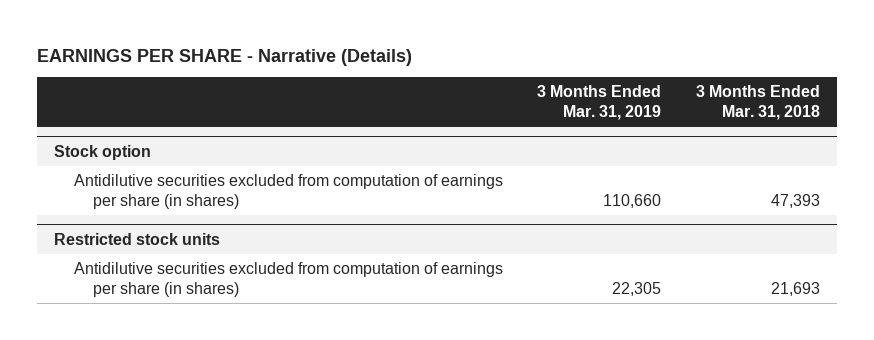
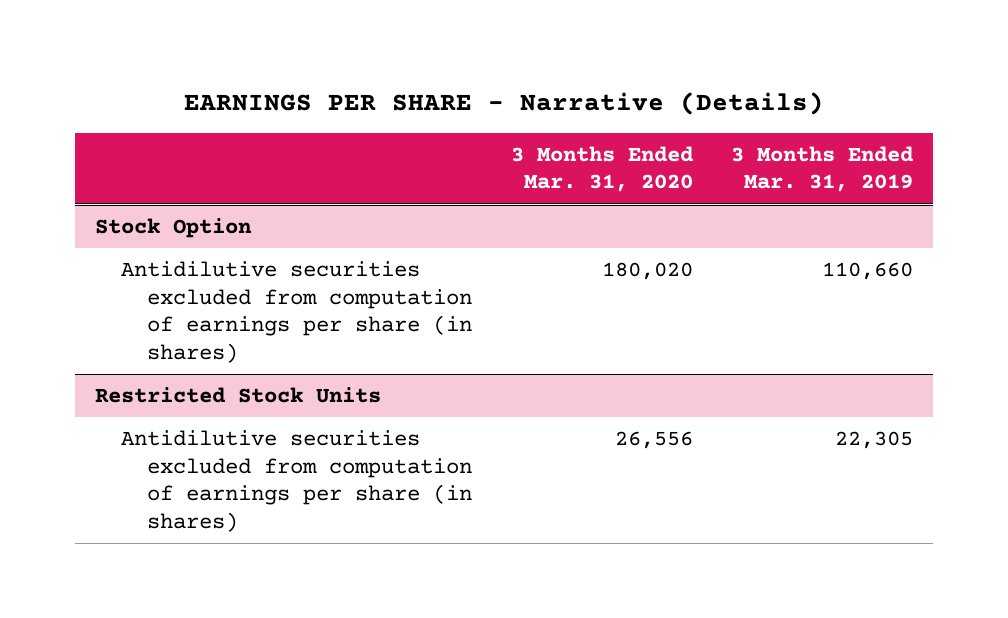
- | 3 Months Ended Mar. 31, 2019 | 3 Months Ended Mar. 31, 2018
+ | 3 Months Ended Mar. 31, 2020 | 3 Months Ended Mar. 31, 2019
- Stock option
+ Stock Option
- Restricted stock units
+ Restricted Stock Units

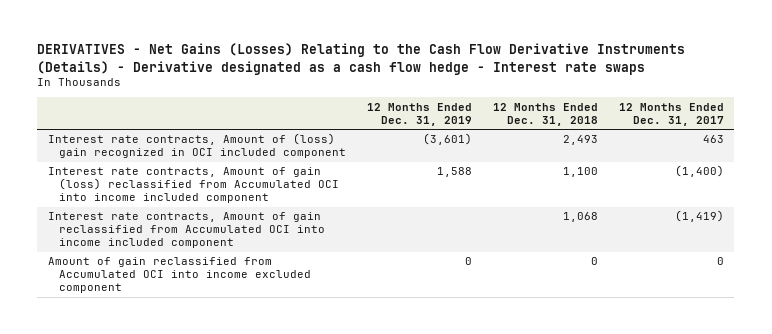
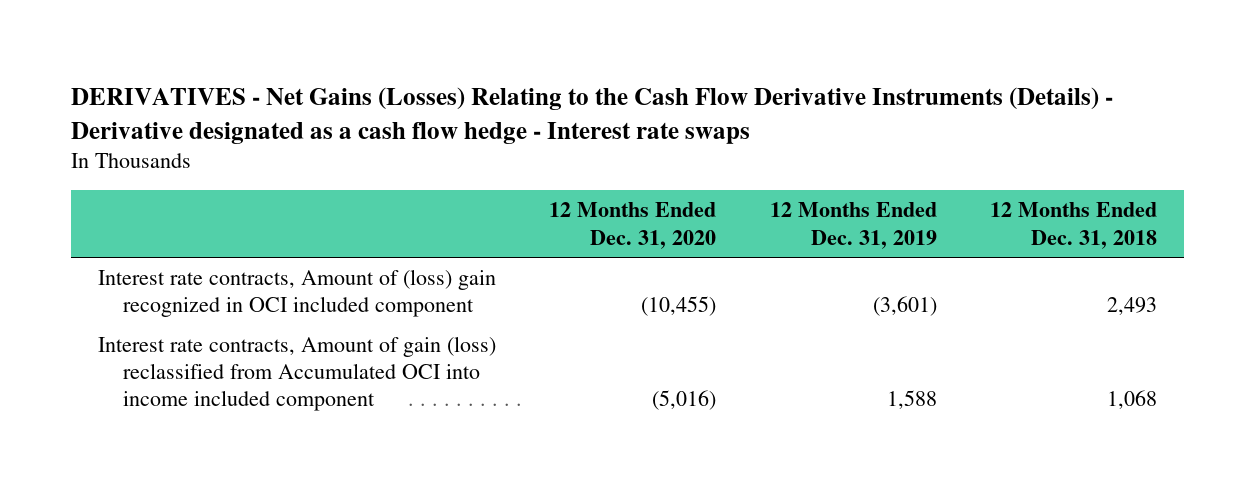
- | 12 Months Ended Dec. 31, 2019 | 12 Months Ended Dec. 31, 2018 | 12 Months Ended Dec. 31, 2017
+ | 12 Months Ended Dec. 31, 2020 | 12 Months Ended Dec. 31, 2019 | 12 Months Ended Dec. 31, 2018
- Interest rate contracts, Amount of gain (loss) reclassified from Accumulated OCI into income included component | 1,588 | 1,100 | (1,400)
- Interest rate contracts, Amount of gain reclassified from Accumulated OCI into income included component | | 1,068 | (1,419)
- Amount of gain reclassified from Accumulated OCI into income excluded component | 0 | 0 | 0
+ Interest rate contracts, Amount of gain (loss) reclassified from Accumulated OCI into income included component | (5,016) | 1,588 | 1,068

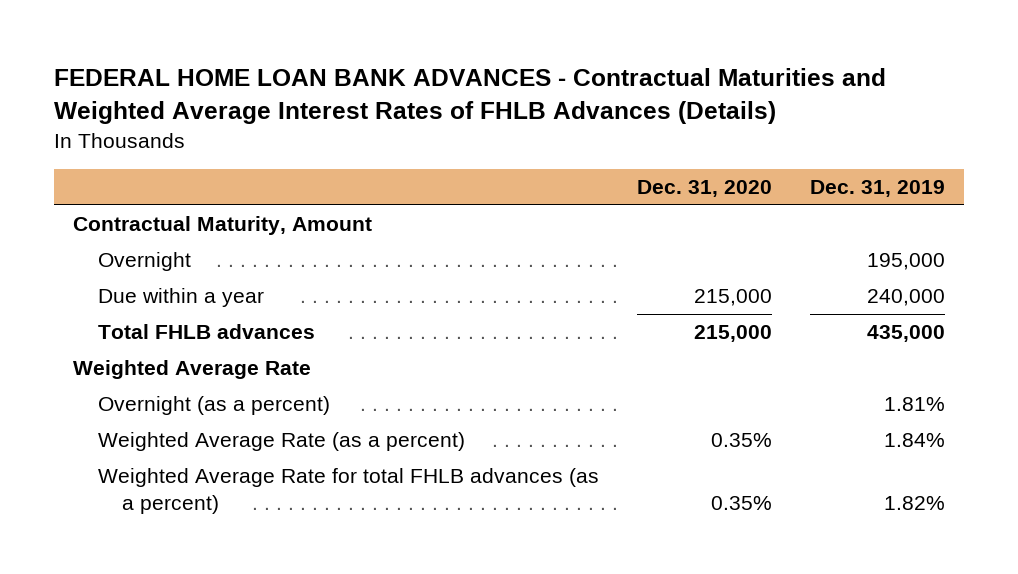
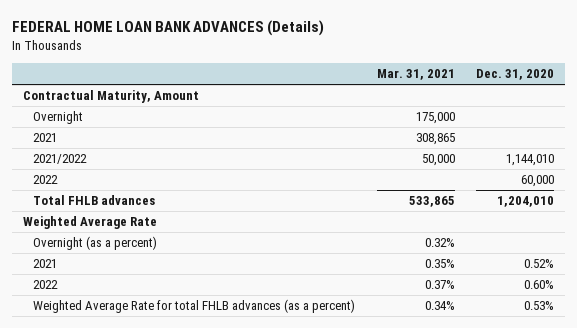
- FEDERAL HOME LOAN BANK ADVANCES - Contractual Maturities and Weighted Average Interest Rates of FHLB Advances (Details)
+ FEDERAL HOME LOAN BANK ADVANCES (Details)
- | Dec. 31, 2020 | Dec. 31, 2019
+ | Mar. 31, 2021 | Dec. 31, 2020
- Due within a year | 215,000 | 240,000
- Total FHLB advances | 215,000 | 435,000
+ 2021 | 308,865 |
+ 2021/2022 | 50,000 | 1,144,010
+ 2022 | | 60,000
+ Total FHLB advances | 533,865 | 1,204,010
- Weighted Average Rate (as a percent) | 0.35% | 1.84%
- Weighted Average Rate for total FHLB advances (as a percent) | 0.35% | 1.82%
+ 2021 | 0.35% | 0.52%
+ 2022 | 0.37% | 0.60%
+ Weighted Average Rate for total FHLB advances (as a percent) | 0.34% | 0.53%

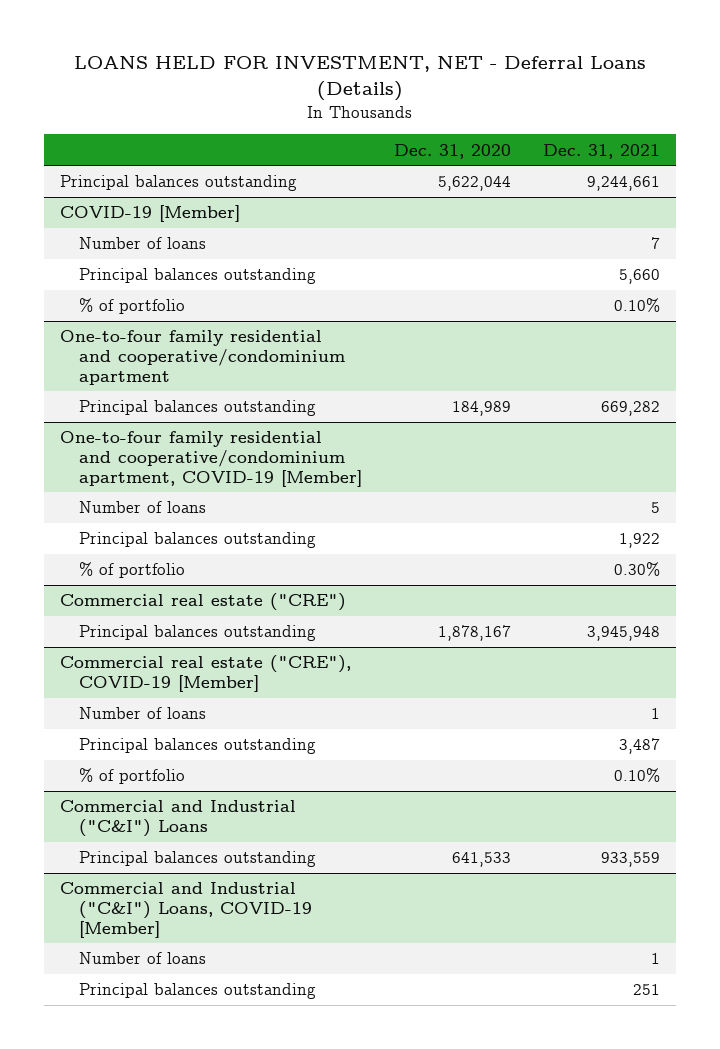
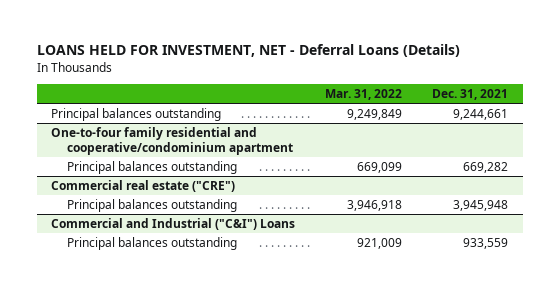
- | Dec. 31, 2020 | Dec. 31, 2021
+ | Mar. 31, 2022 | Dec. 31, 2021
- COVID-19 [Member]
- Number of loans | | 7
- Principal balances outstanding | | 5,660
- % of portfolio | | 0.10%
- One-to-four family residential and cooperative/condominium apartment, COVID-19 [Member]
- Number of loans | | 5
- Principal balances outstanding | | 1,922
- % of portfolio | | 0.30%
- Commercial real estate ("CRE"), COVID-19 [Member]
- Number of loans | | 1
- Principal balances outstanding | | 3,487
- % of portfolio | | 0.10%
- Commercial and Industrial ("C&I") Loans, COVID-19 [Member]
- Number of loans | | 1
- Principal balances outstanding | | 251

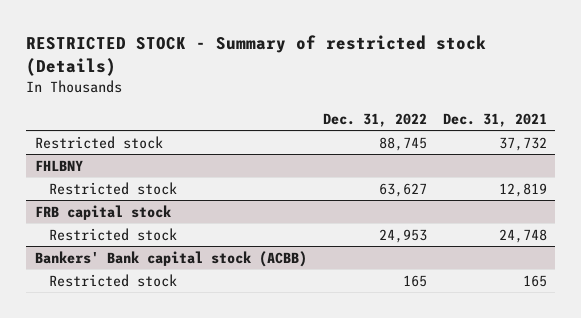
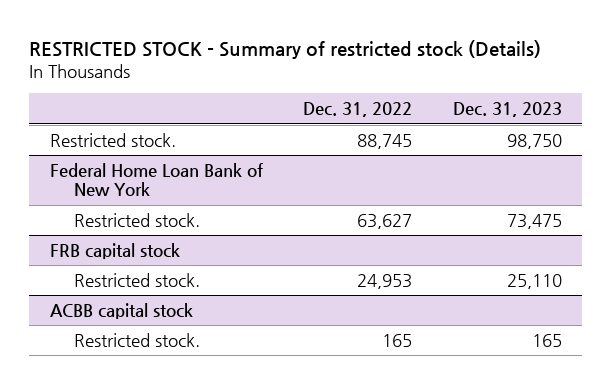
- | Dec. 31, 2022 | Dec. 31, 2021
+ | Dec. 31, 2022 | Dec. 31, 2023
- Restricted stock | 88,745 | 37,732
- FHLBNY
- Restricted stock | 63,627 | 12,819
+ Restricted stock. | 88,745 | 98,750
+ Federal Home Loan Bank of New York
+ Restricted stock. | 63,627 | 73,475
@ FRB capital stock
- Restricted stock | 24,953 | 24,748
- Bankers' Bank capital stock (ACBB)
- Restricted stock | 165 | 165
@ FRB capital stock
+ Restricted stock. | 24,953 | 25,110
+ ACBB capital stock
+ Restricted stock. | 165 | 165

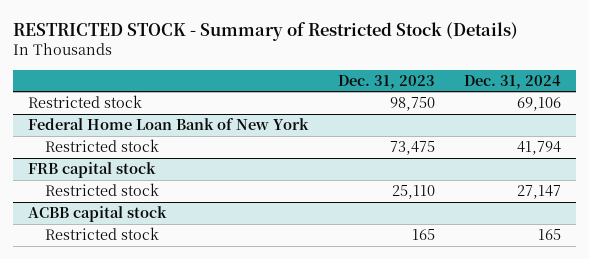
- RESTRICTED STOCK - Summary of restricted stock (Details)
+ RESTRICTED STOCK - Summary of Restricted Stock (Details)
- | Dec. 31, 2022 | Dec. 31, 2023
+ | Dec. 31, 2023 | Dec. 31, 2024
- Restricted stock. | 88,745 | 98,750
+ Restricted stock | 98,750 | 69,106
@ Federal Home Loan Bank of New York
- Restricted stock. | 63,627 | 73,475
+ Restricted stock | 73,475 | 41,794
@ FRB capital stock
- Restricted stock. | 24,953 | 25,110
+ Restricted stock | 25,110 | 27,147
@ ACBB capital stock
- Restricted stock. | 165 | 165
+ Restricted stock | 165 | 165

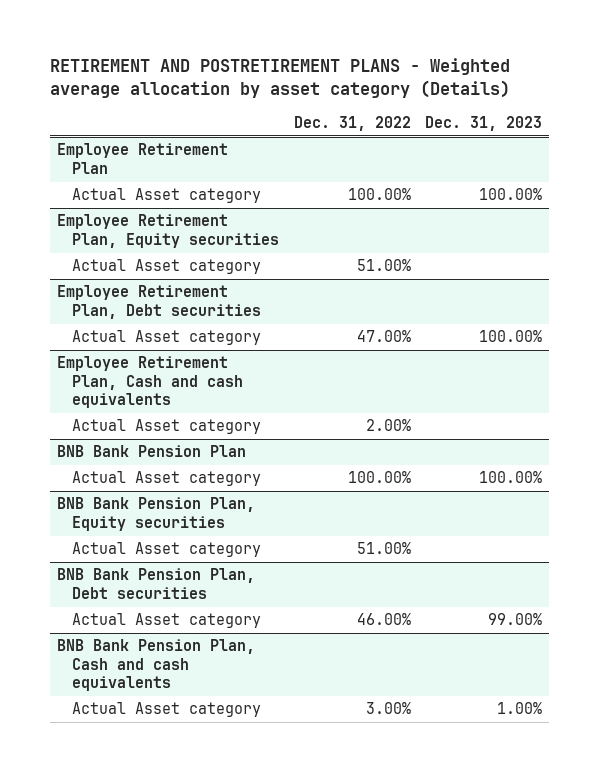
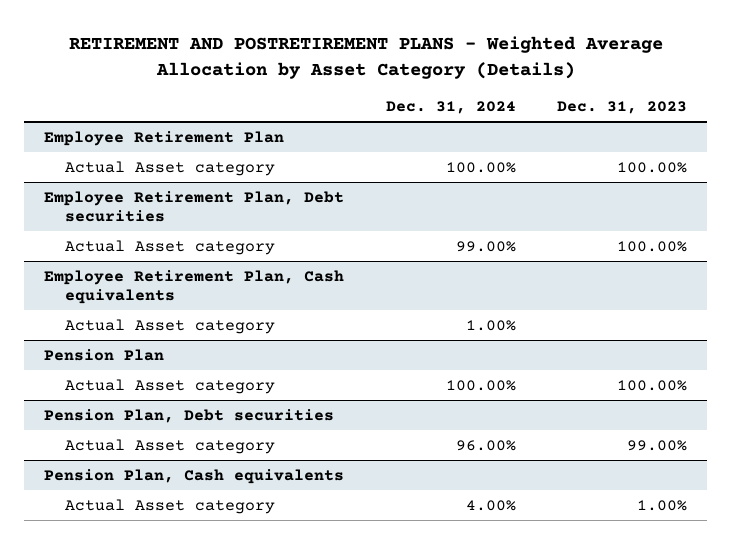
- RETIREMENT AND POSTRETIREMENT PLANS - Weighted average allocation by asset category (Details)
+ RETIREMENT AND POSTRETIREMENT PLANS - Weighted Average Allocation by Asset Category (Details)
- | Dec. 31, 2022 | Dec. 31, 2023
+ | Dec. 31, 2024 | Dec. 31, 2023
- Employee Retirement Plan, Equity securities
- Actual Asset category | 51.00% |
- Employee Retirement Plan, Cash and cash equivalents
+ Employee Retirement Plan, Cash equivalents
- BNB Bank Pension Plan
+ Pension Plan
- BNB Bank Pension Plan, Equity securities
- Actual Asset category | 51.00% |
- BNB Bank Pension Plan, Debt securities
+ Pension Plan, Debt securities
- BNB Bank Pension Plan, Cash and cash equivalents
+ Pension Plan, Cash equivalents

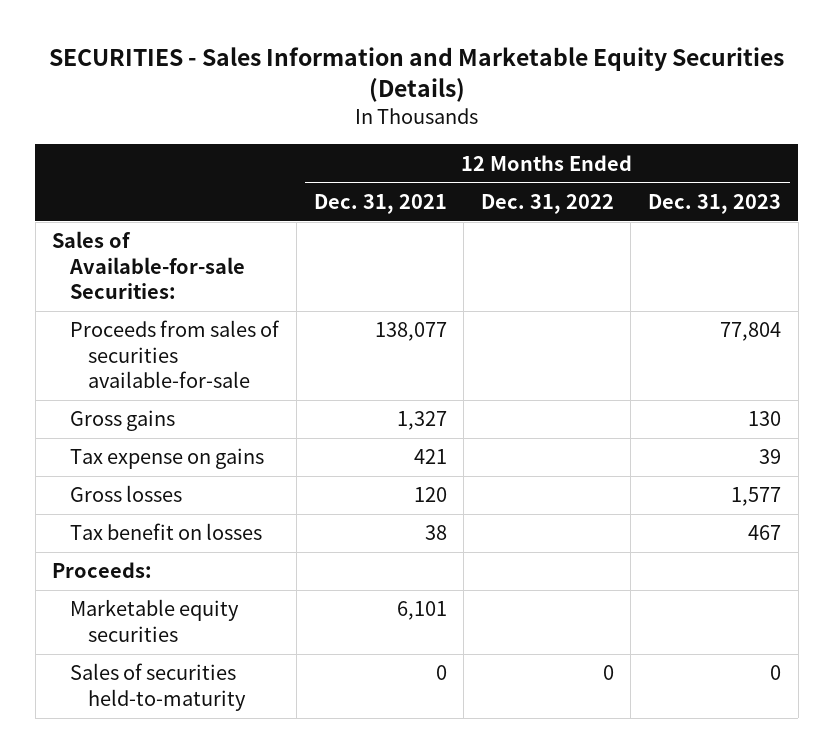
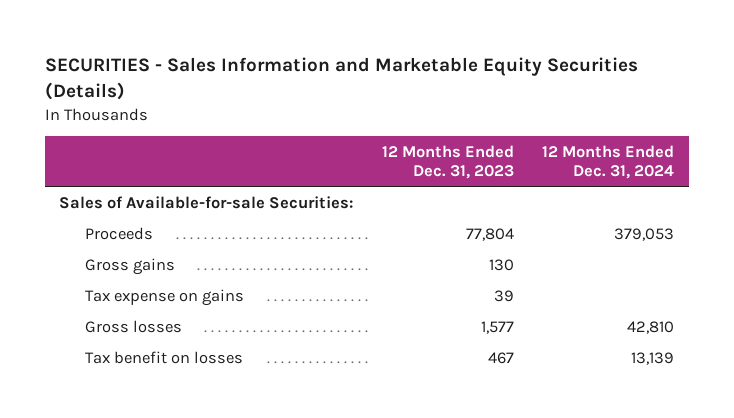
- | 12 Months Ended Dec. 31, 2021 | 12 Months Ended Dec. 31, 2022 | 12 Months Ended Dec. 31, 2023
+ | 12 Months Ended Dec. 31, 2023 | 12 Months Ended Dec. 31, 2024
- Proceeds from sales of securities available-for-sale | 138,077 | | 77,804
+ Proceeds | 77,804 | 379,053
- Proceeds:
- Marketable equity securities | 6,101 | |
- Sales of securities held-to-maturity | 0 | 0 | 0

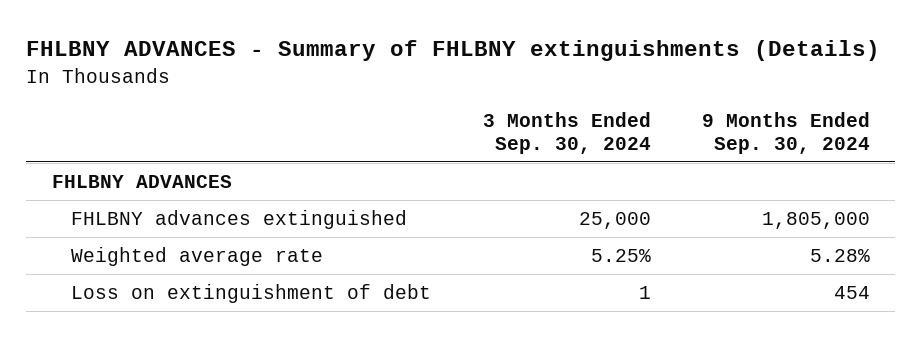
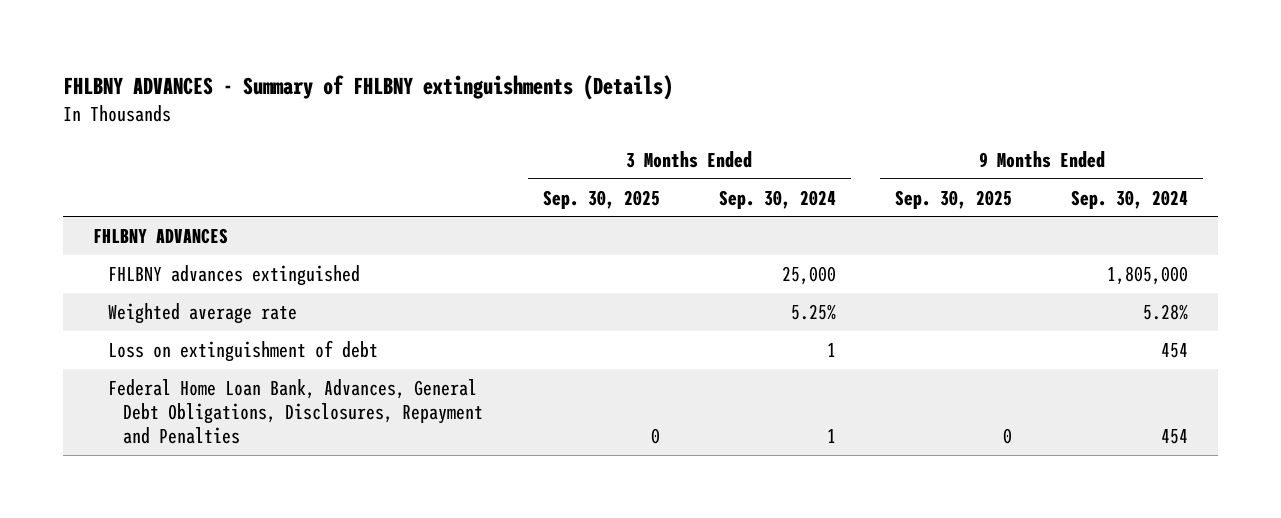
- | 3 Months Ended Sep. 30, 2024 | 9 Months Ended Sep. 30, 2024
+ | 3 Months Ended Sep. 30, 2025 | 3 Months Ended Sep. 30, 2024 | 9 Months Ended Sep. 30, 2025 | 9 Months Ended Sep. 30, 2024
+ Federal Home Loan Bank, Advances, General Debt Obligations, Disclosures, Repayment and Penalties | 0 | 1 | 0 | 454

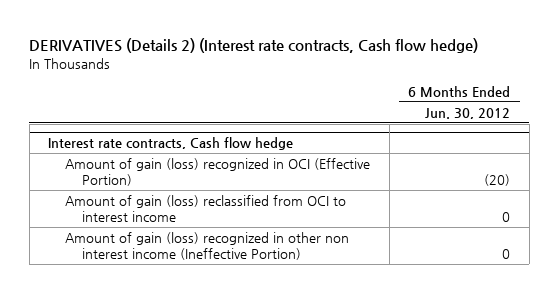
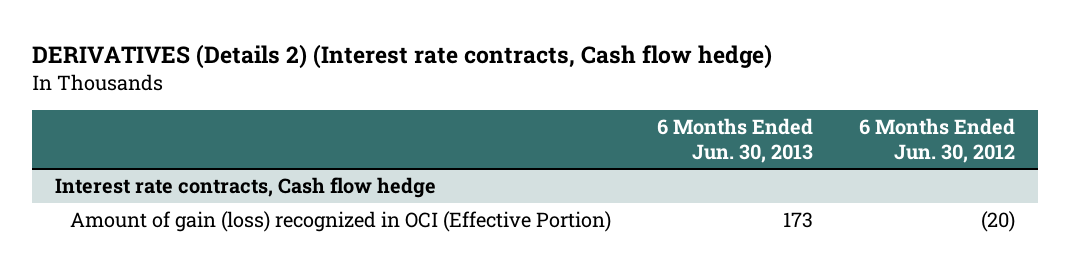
- | 6 Months Ended Jun. 30, 2012
+ | 6 Months Ended Jun. 30, 2013 | 6 Months Ended Jun. 30, 2012
@ Interest rate contracts, Cash flow hedge
- Amount of gain (loss) reclassified from OCI to interest income | 0
- Amount of gain (loss) recognized in other non interest income (Ineffective Portion) | 0

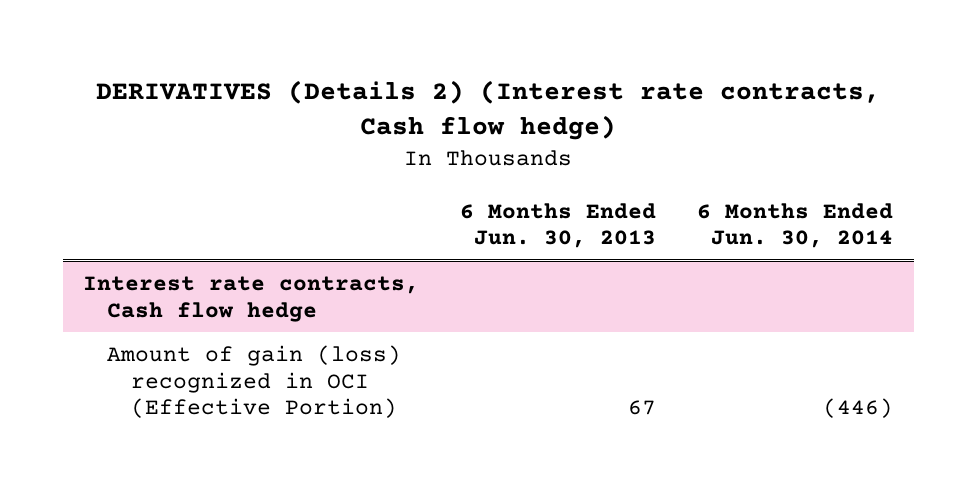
- | 6 Months Ended Jun. 30, 2013 | 6 Months Ended Jun. 30, 2012
+ | 6 Months Ended Jun. 30, 2013 | 6 Months Ended Jun. 30, 2014
@ Interest rate contracts, Cash flow hedge
- Amount of gain (loss) recognized in OCI (Effective Portion) | 173 | (20)
+ Amount of gain (loss) recognized in OCI (Effective Portion) | 67 | (446)

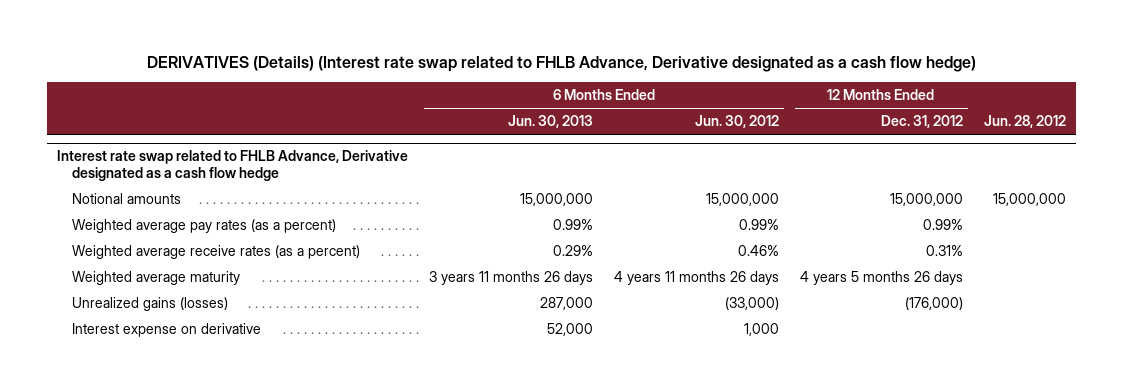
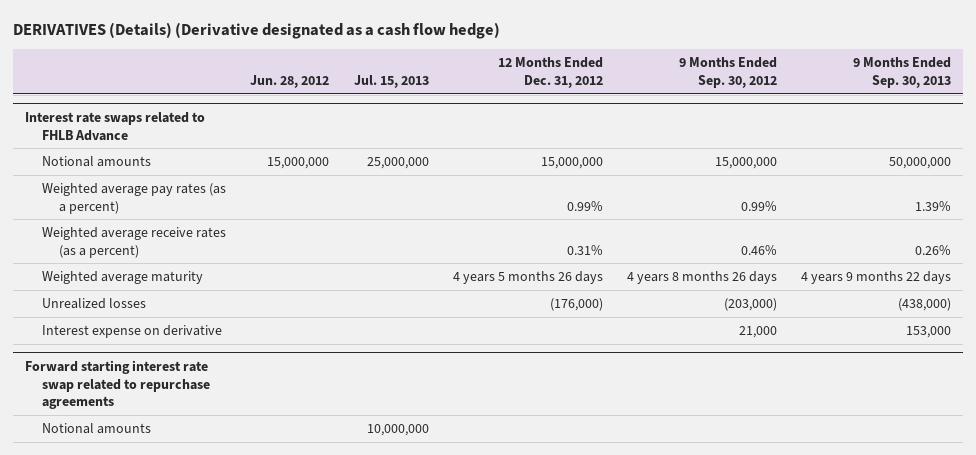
- DERIVATIVES (Details) (Interest rate swap related to FHLB Advance, Derivative designated as a cash flow hedge)
+ DERIVATIVES (Details) (Derivative designated as a cash flow hedge)
- | 6 Months Ended Jun. 30, 2013 | 6 Months Ended Jun. 30, 2012 | 12 Months Ended Dec. 31, 2012 | Jun. 28, 2012
+ | Jun. 28, 2012 | Jul. 15, 2013 | 12 Months Ended Dec. 31, 2012 | 9 Months Ended Sep. 30, 2012 | 9 Months Ended Sep. 30, 2013
- Interest rate swap related to FHLB Advance, Derivative designated as a cash flow hedge
+ Interest rate swaps related to FHLB Advance
- Unrealized gains (losses) | 287,000 | (33,000) | (176,000) |
+ Unrealized losses | | | (176,000) | (203,000) | (438,000)
+ Forward starting interest rate swap related to repurchase agreements
+ Notional amounts | | 10,000,000 | | |

